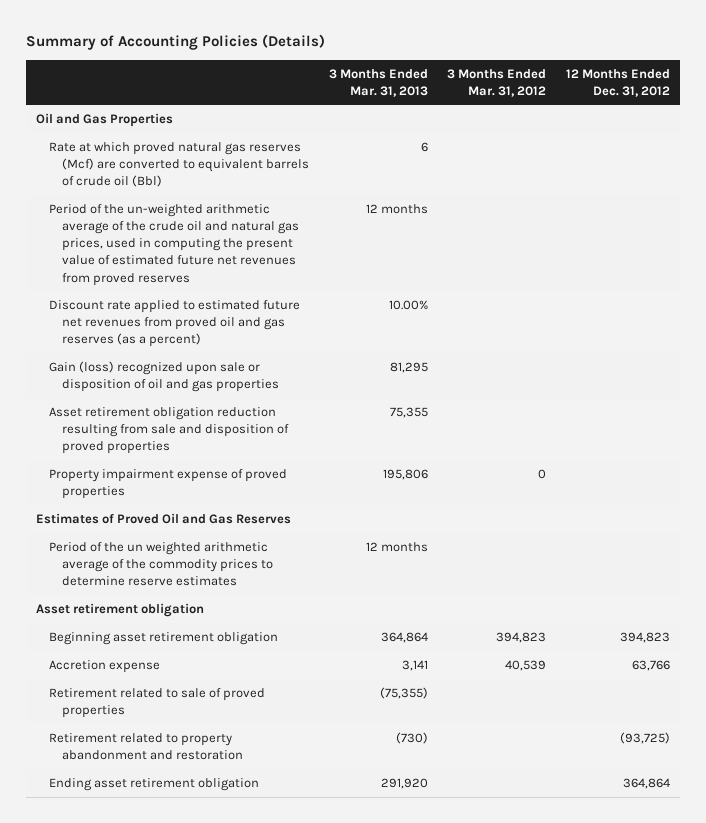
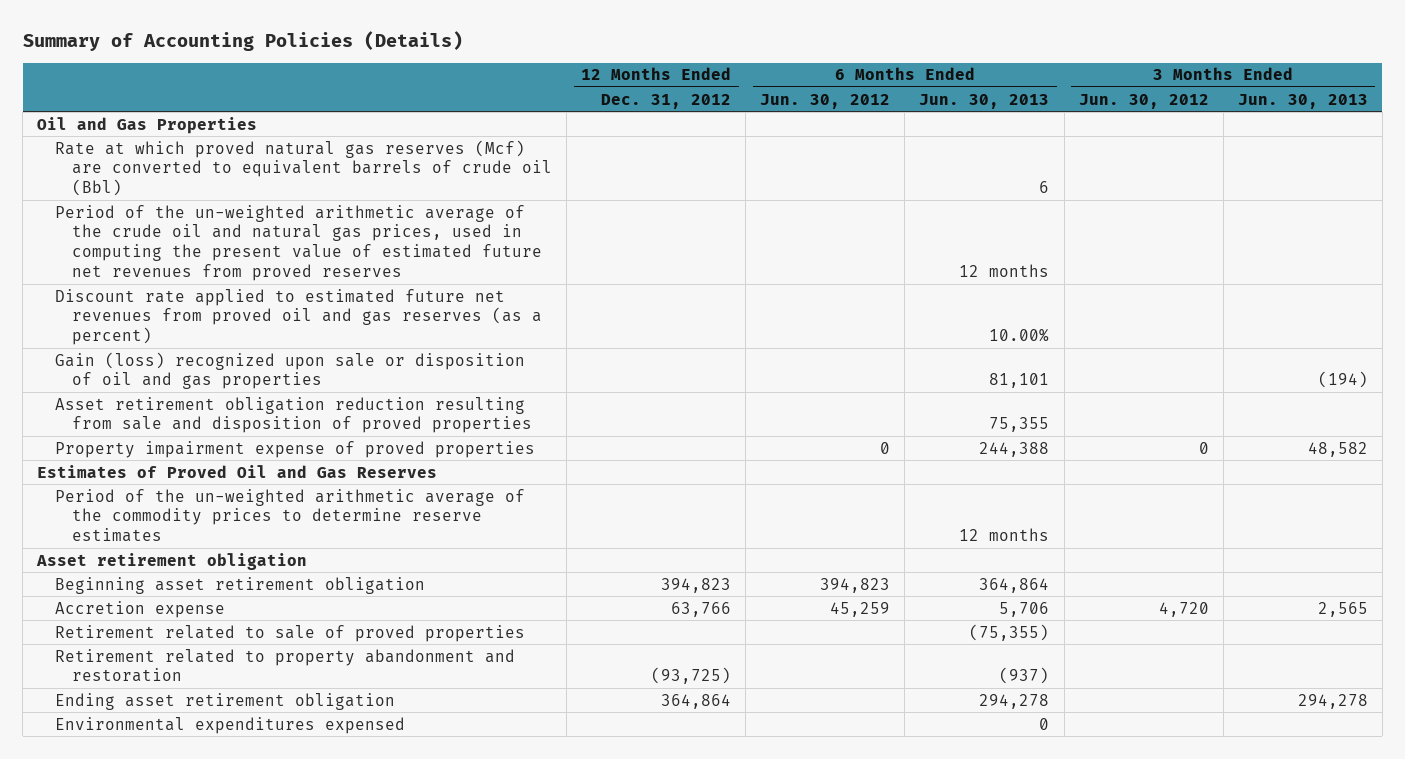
- | 3 Months Ended Mar. 31, 2013 | 3 Months Ended Mar. 31, 2012 | 12 Months Ended Dec. 31, 2012
+ | 12 Months Ended Dec. 31, 2012 | 6 Months Ended Jun. 30, 2012 | 6 Months Ended Jun. 30, 2013 | 3 Months Ended Jun. 30, 2012 | 3 Months Ended Jun. 30, 2013
- Period of the un weighted arithmetic average of the commodity prices to determine reserve estimates | 12 months | |
+ Period of the un-weighted arithmetic average of the commodity prices to determine reserve estimates | | | 12 months | |
+ Environmental expenditures expensed | | | 0 | |

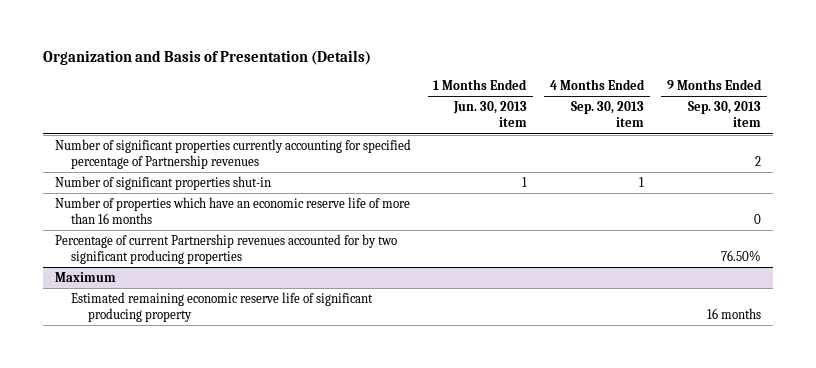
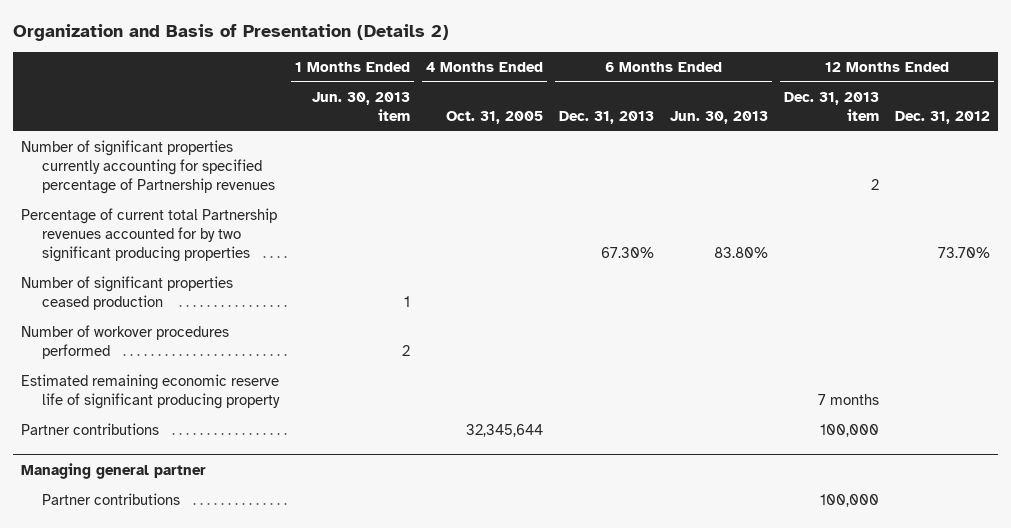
- Organization and Basis of Presentation (Details)
+ Organization and Basis of Presentation (Details 2)
- | 1 Months Ended Jun. 30, 2013 item | 4 Months Ended Sep. 30, 2013 item | 9 Months Ended Sep. 30, 2013 item
+ | 1 Months Ended Jun. 30, 2013 item | 4 Months Ended Oct. 31, 2005 | 6 Months Ended Dec. 31, 2013 | 6 Months Ended Jun. 30, 2013 | 12 Months Ended Dec. 31, 2013 item | 12 Months Ended Dec. 31, 2012
- Number of significant properties shut-in | 1 | 1 |
- Number of properties which have an economic reserve life of more than 16 months | | | 0
- Percentage of current Partnership revenues accounted for by two significant producing properties | | | 76.50%
- Maximum
- Estimated remaining economic reserve life of significant producing property | | | 16 months
+ Percentage of current total Partnership revenues accounted for by two significant producing properties | | | 67.30% | 83.80% | | 73.70%
+ Number of significant properties ceased production | 1 | | | | |
+ Number of workover procedures performed | 2 | | | | |
+ Estimated remaining economic reserve life of significant producing property | | | | | 7 months |
+ Partner contributions | | 32,345,644 | | | 100,000 |
+ Managing general partner
+ Partner contributions | | | | | 100,000 |

